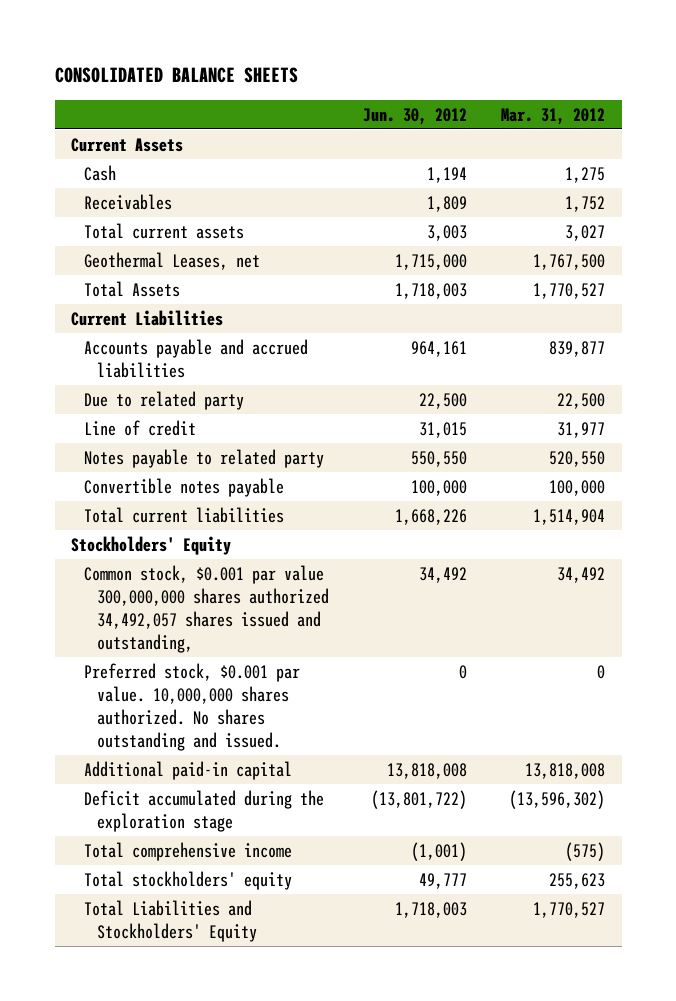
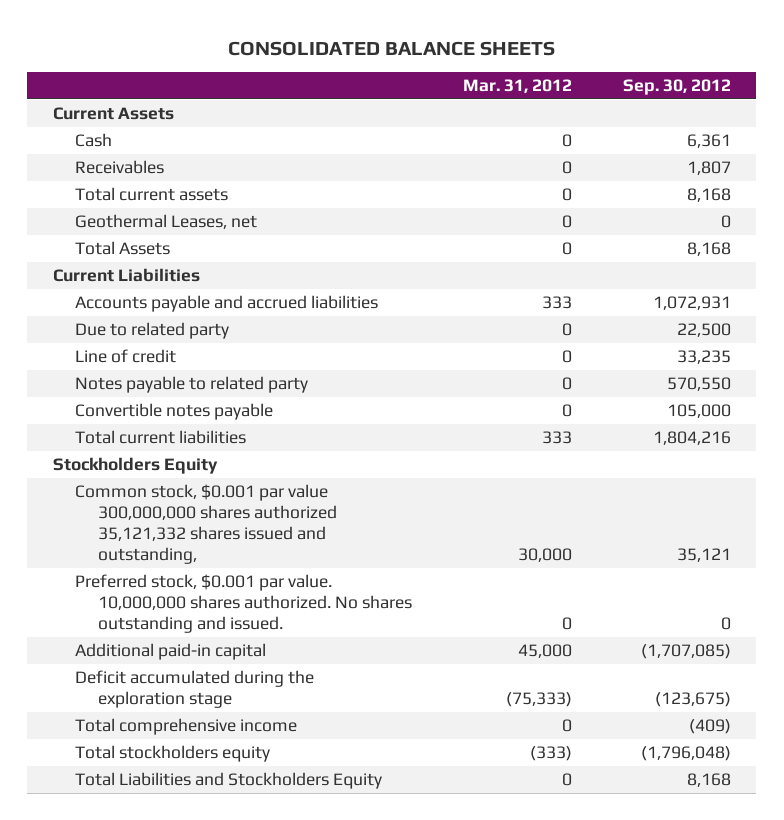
- | Jun. 30, 2012 | Mar. 31, 2012
+ | Mar. 31, 2012 | Sep. 30, 2012
- Cash | 1,194 | 1,275
- Receivables | 1,809 | 1,752
- Total current assets | 3,003 | 3,027
- Geothermal Leases, net | 1,715,000 | 1,767,500
- Total Assets | 1,718,003 | 1,770,527
+ Cash | 0 | 6,361
+ Receivables | 0 | 1,807
+ Total current assets | 0 | 8,168
+ Geothermal Leases, net | 0 | 0
+ Total Assets | 0 | 8,168
- Accounts payable and accrued liabilities | 964,161 | 839,877
- Due to related party | 22,500 | 22,500
- Line of credit | 31,015 | 31,977
- Notes payable to related party | 550,550 | 520,550
- Convertible notes payable | 100,000 | 100,000
- Total current liabilities | 1,668,226 | 1,514,904
- Stockholders' Equity
- Common stock, $0.001 par value 300,000,000 shares authorized 34,492,057 shares issued and outstanding, | 34,492 | 34,492
+ Accounts payable and accrued liabilities | 333 | 1,072,931
+ Due to related party | 0 | 22,500
+ Line of credit | 0 | 33,235
+ Notes payable to related party | 0 | 570,550
+ Convertible notes payable | 0 | 105,000
+ Total current liabilities | 333 | 1,804,216
+ Stockholders Equity
+ Common stock, $0.001 par value 300,000,000 shares authorized 35,121,332 shares issued and outstanding, | 30,000 | 35,121
- Additional paid-in capital | 13,818,008 | 13,818,008
- Deficit accumulated during the exploration stage | (13,801,722) | (13,596,302)
- Total comprehensive income | (1,001) | (575)
- Total stockholders' equity | 49,777 | 255,623
- Total Liabilities and Stockholders' Equity | 1,718,003 | 1,770,527
+ Additional paid-in capital | 45,000 | (1,707,085)
+ Deficit accumulated during the exploration stage | (75,333) | (123,675)
+ Total comprehensive income | 0 | (409)
+ Total stockholders equity | (333) | (1,796,048)
+ Total Liabilities and Stockholders Equity | 0 | 8,168

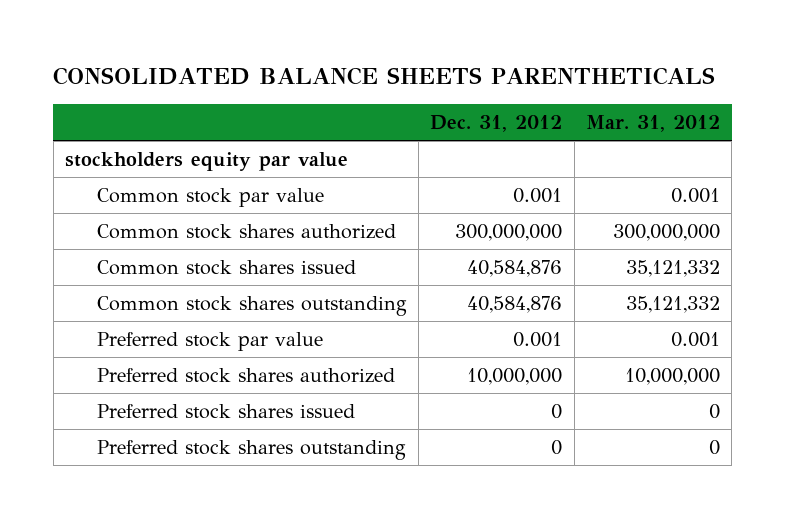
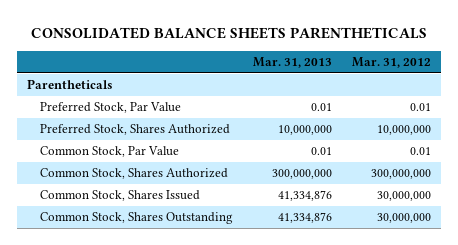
- | Dec. 31, 2012 | Mar. 31, 2012
+ | Mar. 31, 2013 | Mar. 31, 2012
- stockholders equity par value
- Common stock par value | 0.001 | 0.001
- Common stock shares authorized | 300,000,000 | 300,000,000
- Common stock shares issued | 40,584,876 | 35,121,332
- Common stock shares outstanding | 40,584,876 | 35,121,332
- Preferred stock par value | 0.001 | 0.001
- Preferred stock shares authorized | 10,000,000 | 10,000,000
- Preferred stock shares issued | 0 | 0
- Preferred stock shares outstanding | 0 | 0
+ Parentheticals
+ Preferred Stock, Par Value | 0.01 | 0.01
+ Preferred Stock, Shares Authorized | 10,000,000 | 10,000,000
+ Common Stock, Par Value | 0.01 | 0.01
+ Common Stock, Shares Authorized | 300,000,000 | 300,000,000
+ Common Stock, Shares Issued | 41,334,876 | 30,000,000
+ Common Stock, Shares Outstanding | 41,334,876 | 30,000,000

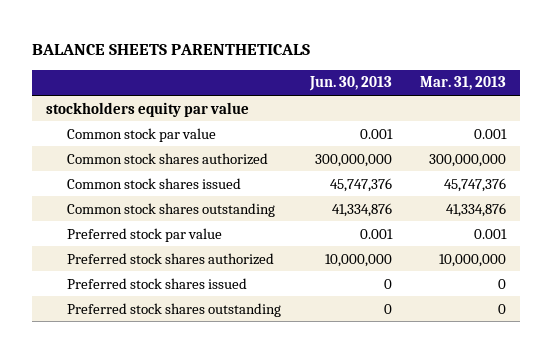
- CONSOLIDATED BALANCE SHEETS PARENTHETICALS
+ BALANCE SHEETS PARENTHETICALS
- | Mar. 31, 2013 | Mar. 31, 2012
+ | Jun. 30, 2013 | Mar. 31, 2013
- Parentheticals
- Preferred Stock, Par Value | 0.01 | 0.01
- Preferred Stock, Shares Authorized | 10,000,000 | 10,000,000
- Common Stock, Par Value | 0.01 | 0.01
- Common Stock, Shares Authorized | 300,000,000 | 300,000,000
- Common Stock, Shares Issued | 41,334,876 | 30,000,000
- Common Stock, Shares Outstanding | 41,334,876 | 30,000,000
+ stockholders equity par value
+ Common stock par value | 0.001 | 0.001
+ Common stock shares authorized | 300,000,000 | 300,000,000
+ Common stock shares issued | 45,747,376 | 45,747,376
+ Common stock shares outstanding | 41,334,876 | 41,334,876
+ Preferred stock par value | 0.001 | 0.001
+ Preferred stock shares authorized | 10,000,000 | 10,000,000
+ Preferred stock shares issued | 0 | 0
+ Preferred stock shares outstanding | 0 | 0

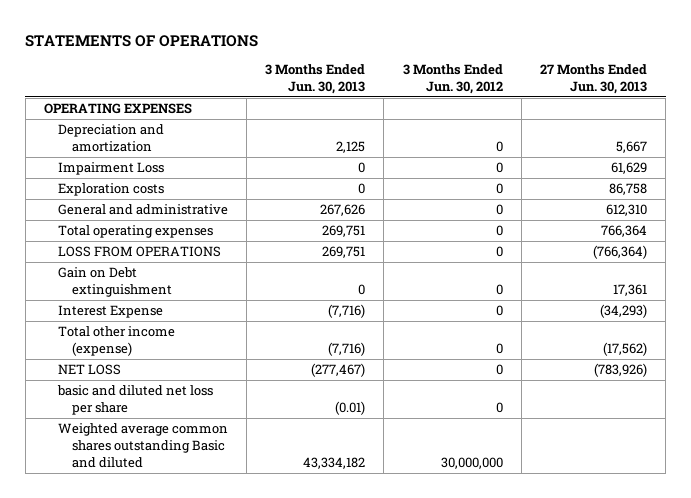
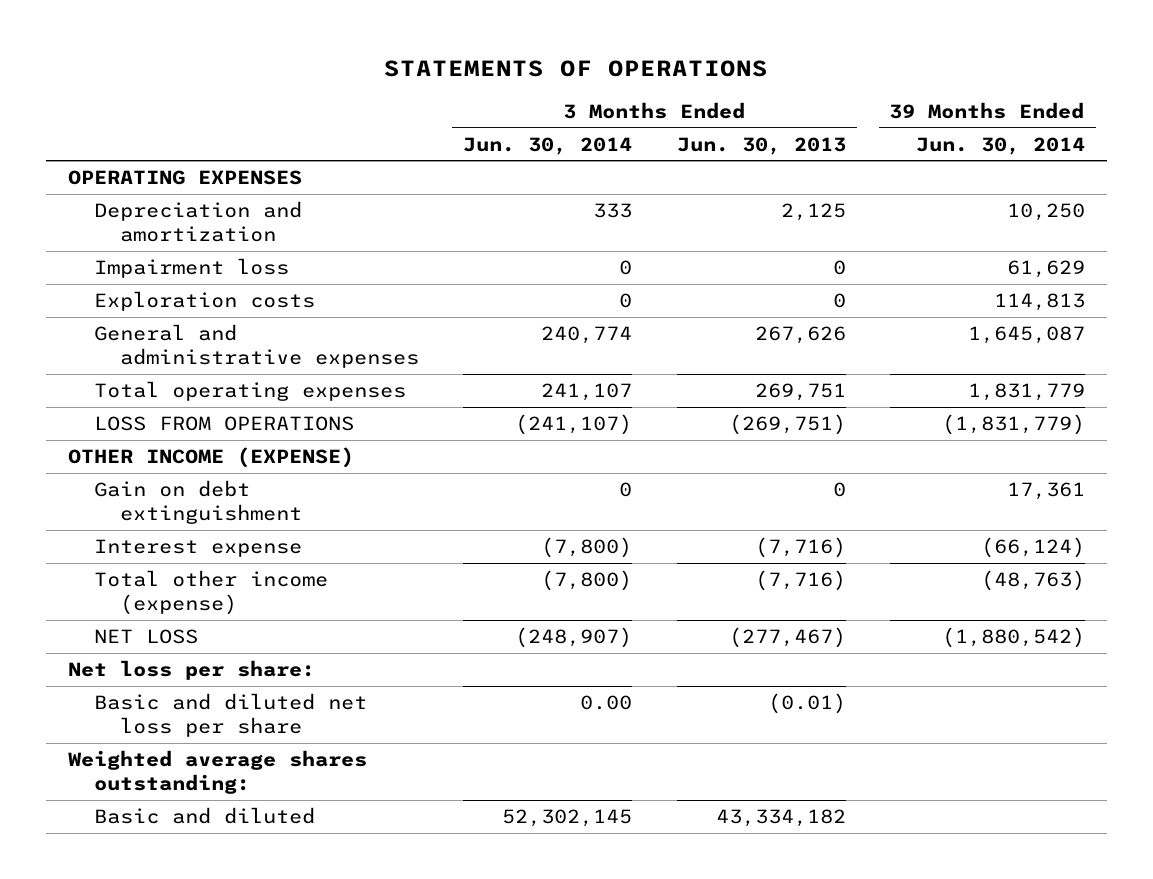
- | 3 Months Ended Jun. 30, 2013 | 3 Months Ended Jun. 30, 2012 | 27 Months Ended Jun. 30, 2013
+ | 3 Months Ended Jun. 30, 2014 | 3 Months Ended Jun. 30, 2013 | 39 Months Ended Jun. 30, 2014
- Impairment Loss | 0 | 0 | 61,629
+ Impairment loss | 0 | 0 | 61,629
- General and administrative | 267,626 | 0 | 612,310
+ General and administrative expenses | 240,774 | 267,626 | 1,645,087
- LOSS FROM OPERATIONS | 269,751 | 0 | (766,364)
- Gain on Debt extinguishment | 0 | 0 | 17,361
- Interest Expense | (7,716) | 0 | (34,293)
+ LOSS FROM OPERATIONS | (241,107) | (269,751) | (1,831,779)
+ OTHER INCOME (EXPENSE)
+ Gain on debt extinguishment | 0 | 0 | 17,361
+ Interest expense | (7,800) | (7,716) | (66,124)
- basic and diluted net loss per share | (0.01) | 0 |
- Weighted average common shares outstanding Basic and diluted | 43,334,182 | 30,000,000 |
+ Net loss per share:
+ Basic and diluted net loss per share | 0.00 | (0.01) |
+ Weighted average shares outstanding:
+ Basic and diluted | 52,302,145 | 43,334,182 |

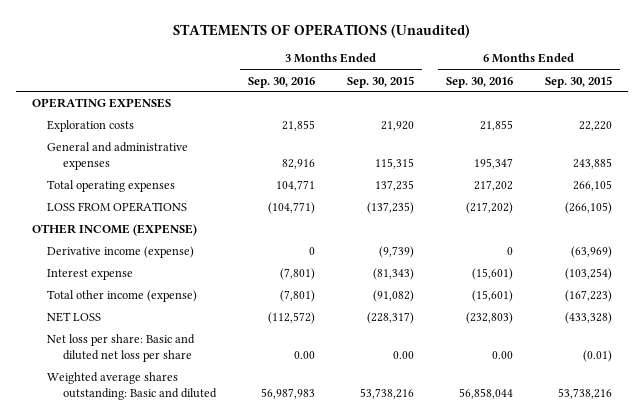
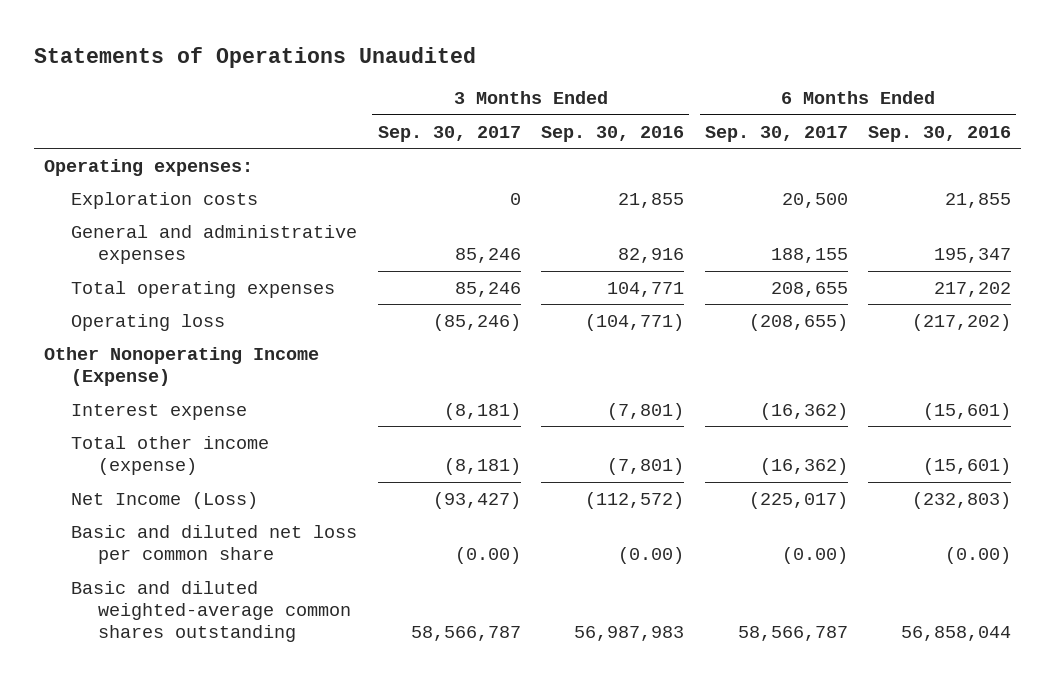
- STATEMENTS OF OPERATIONS (Unaudited)
+ Statements of Operations Unaudited
- | 3 Months Ended Sep. 30, 2016 | 3 Months Ended Sep. 30, 2015 | 6 Months Ended Sep. 30, 2016 | 6 Months Ended Sep. 30, 2015
+ | 3 Months Ended Sep. 30, 2017 | 3 Months Ended Sep. 30, 2016 | 6 Months Ended Sep. 30, 2017 | 6 Months Ended Sep. 30, 2016
- OPERATING EXPENSES
+ Operating expenses:
- LOSS FROM OPERATIONS | (104,771) | (137,235) | (217,202) | (266,105)
- OTHER INCOME (EXPENSE)
- Derivative income (expense) | 0 | (9,739) | 0 | (63,969)
+ Operating loss | (85,246) | (104,771) | (208,655) | (217,202)
+ Other Nonoperating Income (Expense)
- NET LOSS | (112,572) | (228,317) | (232,803) | (433,328)
- Net loss per share: Basic and diluted net loss per share | 0.00 | 0.00 | 0.00 | (0.01)
- Weighted average shares outstanding: Basic and diluted | 56,987,983 | 53,738,216 | 56,858,044 | 53,738,216
+ Net Income (Loss) | (93,427) | (112,572) | (225,017) | (232,803)
+ Basic and diluted net loss per common share | (0.00) | (0.00) | (0.00) | (0.00)
+ Basic and diluted weighted-average common shares outstanding | 58,566,787 | 56,987,983 | 58,566,787 | 56,858,044

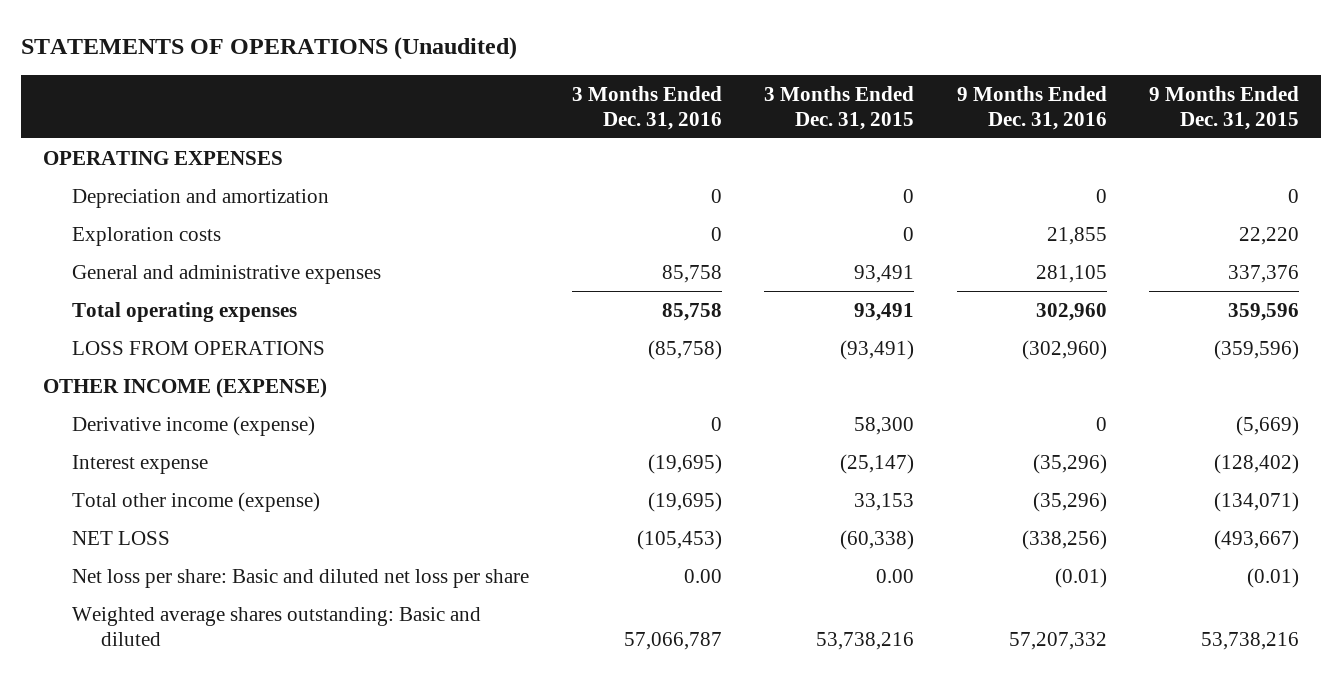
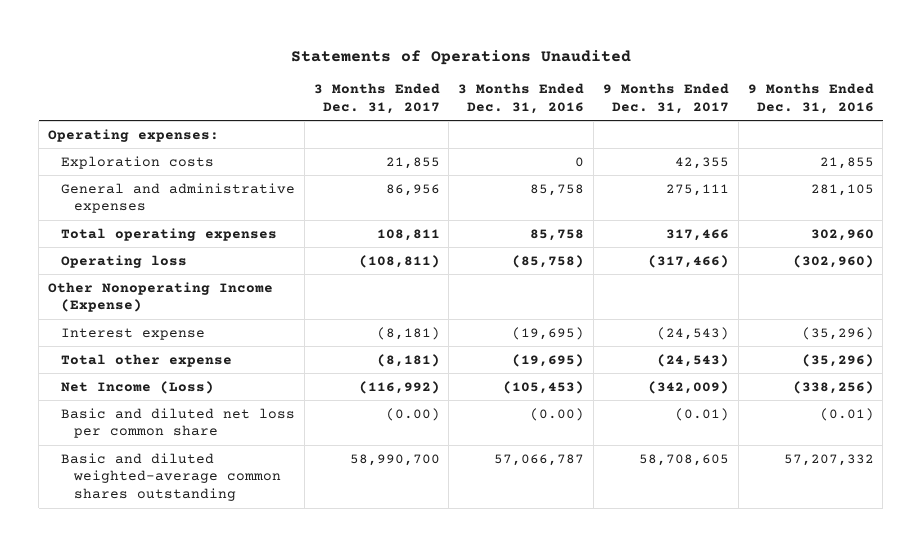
- STATEMENTS OF OPERATIONS (Unaudited)
+ Statements of Operations Unaudited
- | 3 Months Ended Dec. 31, 2016 | 3 Months Ended Dec. 31, 2015 | 9 Months Ended Dec. 31, 2016 | 9 Months Ended Dec. 31, 2015
+ | 3 Months Ended Dec. 31, 2017 | 3 Months Ended Dec. 31, 2016 | 9 Months Ended Dec. 31, 2017 | 9 Months Ended Dec. 31, 2016
- OPERATING EXPENSES
- Depreciation and amortization | 0 | 0 | 0 | 0
+ Operating expenses:
- LOSS FROM OPERATIONS | (85,758) | (93,491) | (302,960) | (359,596)
- OTHER INCOME (EXPENSE)
- Derivative income (expense) | 0 | 58,300 | 0 | (5,669)
+ Operating loss | (108,811) | (85,758) | (317,466) | (302,960)
+ Other Nonoperating Income (Expense)
- Total other income (expense) | (19,695) | 33,153 | (35,296) | (134,071)
- NET LOSS | (105,453) | (60,338) | (338,256) | (493,667)
- Net loss per share: Basic and diluted net loss per share | 0.00 | 0.00 | (0.01) | (0.01)
- Weighted average shares outstanding: Basic and diluted | 57,066,787 | 53,738,216 | 57,207,332 | 53,738,216
+ Total other expense | (8,181) | (19,695) | (24,543) | (35,296)
+ Net Income (Loss) | (116,992) | (105,453) | (342,009) | (338,256)
+ Basic and diluted net loss per common share | (0.00) | (0.00) | (0.01) | (0.01)
+ Basic and diluted weighted-average common shares outstanding | 58,990,700 | 57,066,787 | 58,708,605 | 57,207,332

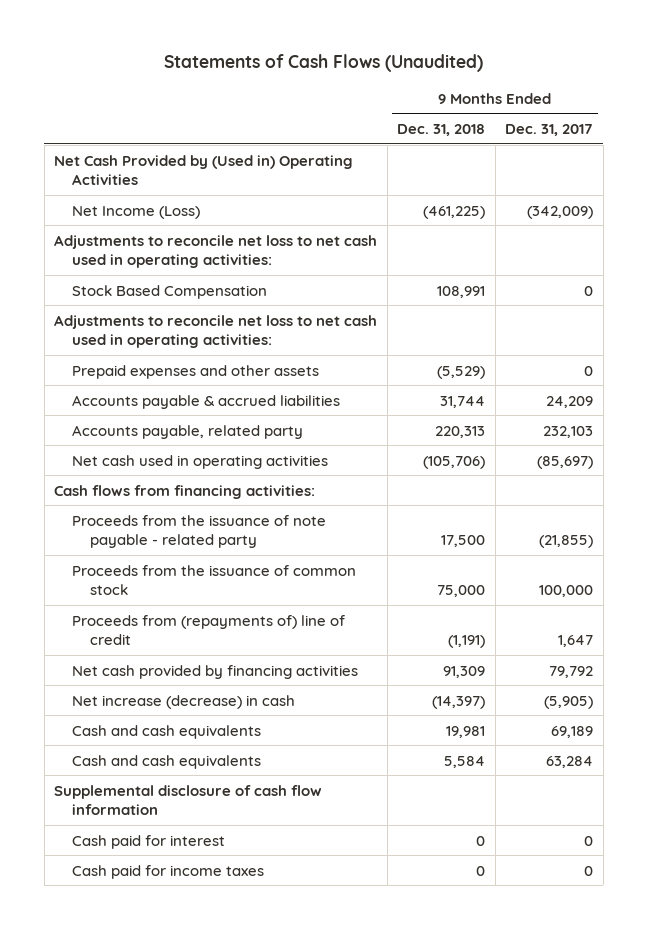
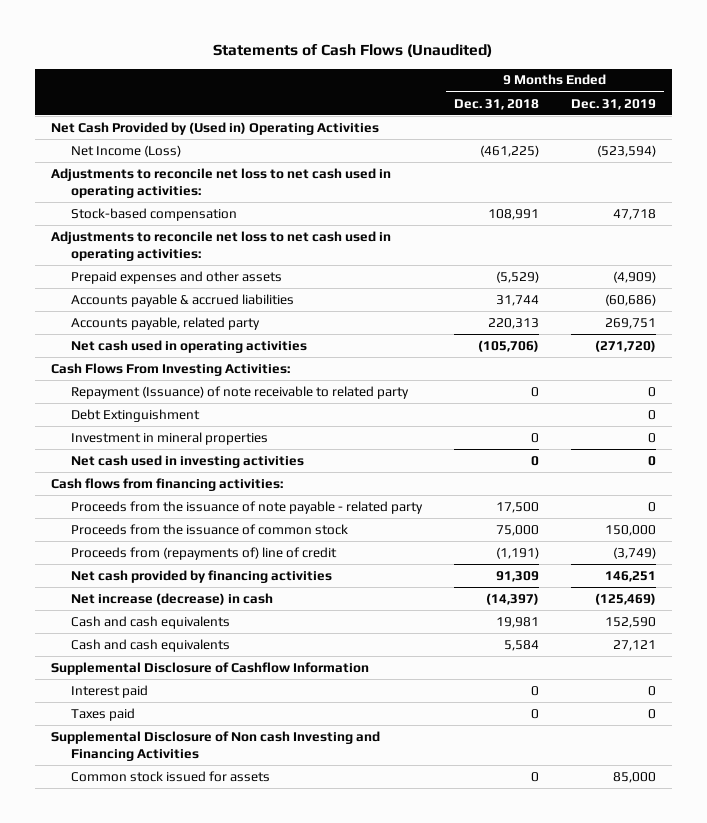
- | 9 Months Ended Dec. 31, 2018 | 9 Months Ended Dec. 31, 2017
+ | 9 Months Ended Dec. 31, 2018 | 9 Months Ended Dec. 31, 2019
- Stock Based Compensation | 108,991 | 0
+ Stock-based compensation | 108,991 | 47,718
+ Cash Flows From Investing Activities:
+ Repayment (Issuance) of note receivable to related party | 0 | 0
+ Debt Extinguishment | | 0
+ Investment in mineral properties | 0 | 0
+ Net cash used in investing activities | 0 | 0
- Supplemental disclosure of cash flow information
- Cash paid for interest | 0 | 0
- Cash paid for income taxes | 0 | 0
+ Supplemental Disclosure of Cashflow Information
+ Interest paid | 0 | 0
+ Taxes paid | 0 | 0
+ Supplemental Disclosure of Non cash Investing and Financing Activities
+ Common stock issued for assets | 0 | 85,000

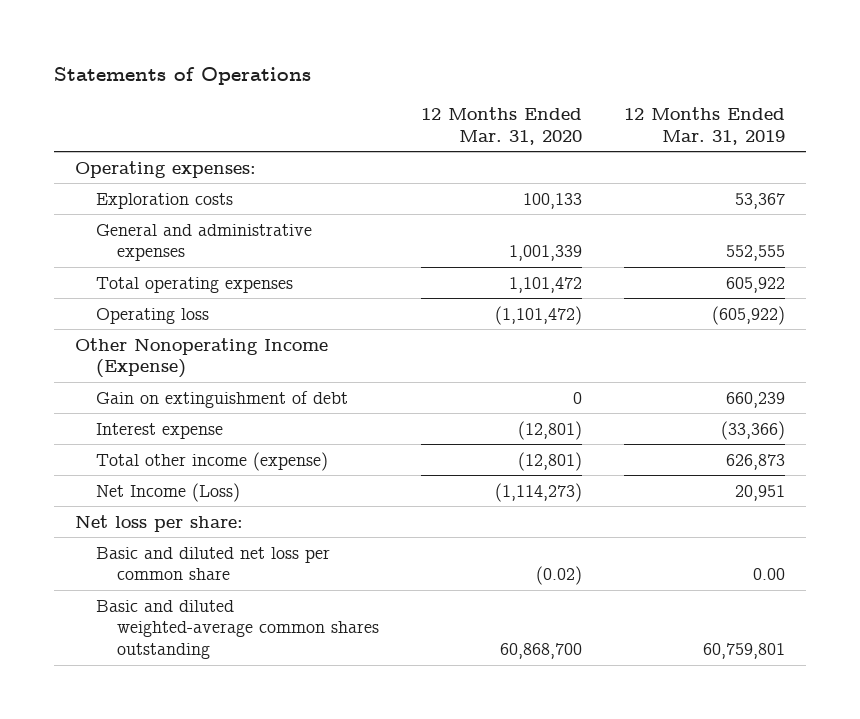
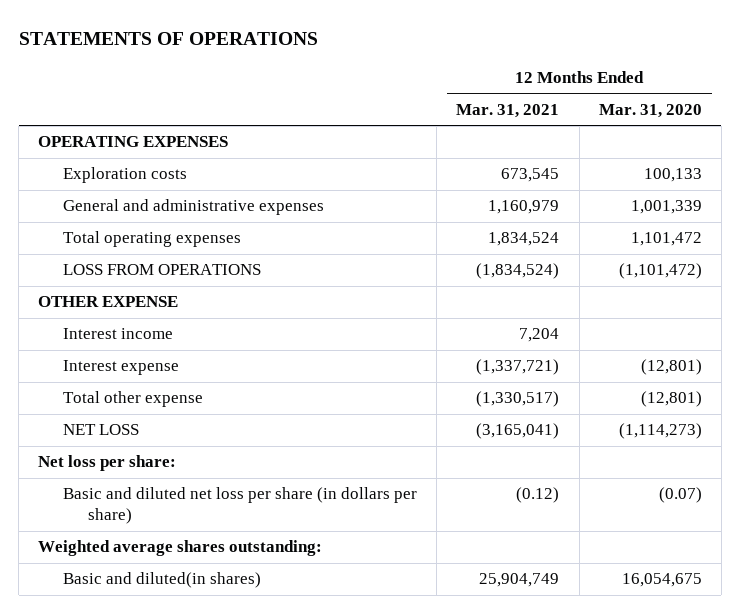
- Statements of Operations
+ STATEMENTS OF OPERATIONS
- | 12 Months Ended Mar. 31, 2020 | 12 Months Ended Mar. 31, 2019
+ | 12 Months Ended Mar. 31, 2021 | 12 Months Ended Mar. 31, 2020
- Operating expenses:
+ OPERATING EXPENSES
- Operating loss | (1,101,472) | (605,922)
- Other Nonoperating Income (Expense)
- Gain on extinguishment of debt | 0 | 660,239
+ LOSS FROM OPERATIONS | (1,834,524) | (1,101,472)
+ OTHER EXPENSE
+ Interest income | 7,204 |
- Total other income (expense) | (12,801) | 626,873
- Net Income (Loss) | (1,114,273) | 20,951
+ Total other expense | (1,330,517) | (12,801)
+ NET LOSS | (3,165,041) | (1,114,273)
- Basic and diluted net loss per common share | (0.02) | 0.00
- Basic and diluted weighted-average common shares outstanding | 60,868,700 | 60,759,801
+ Basic and diluted net loss per share (in dollars per share) | (0.12) | (0.07)
+ Weighted average shares outstanding:
+ Basic and diluted(in shares) | 25,904,749 | 16,054,675

